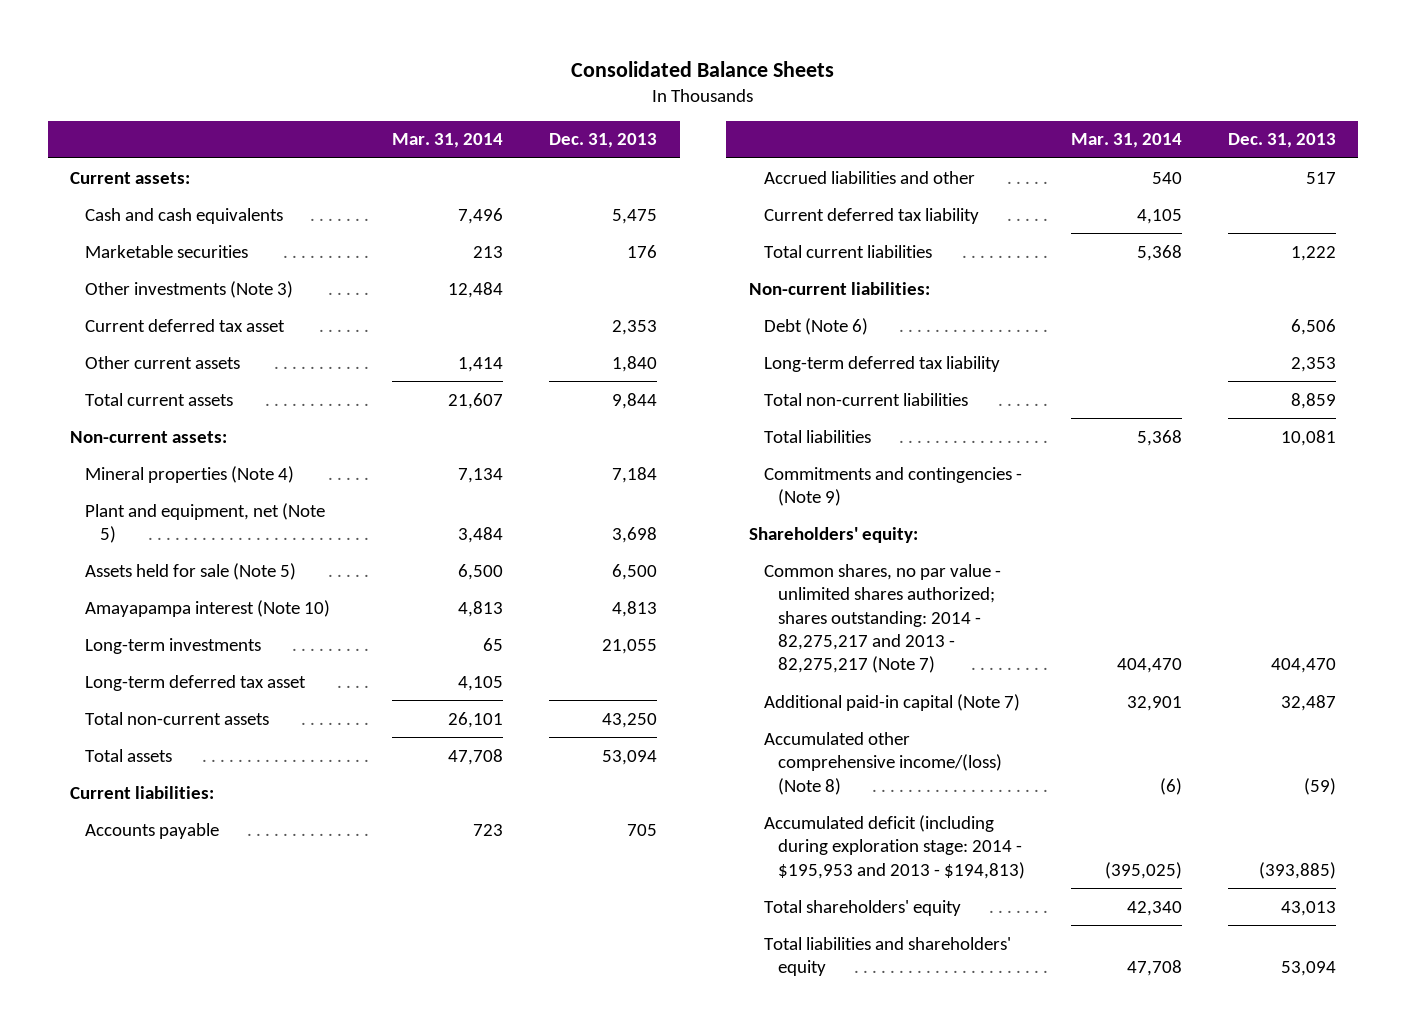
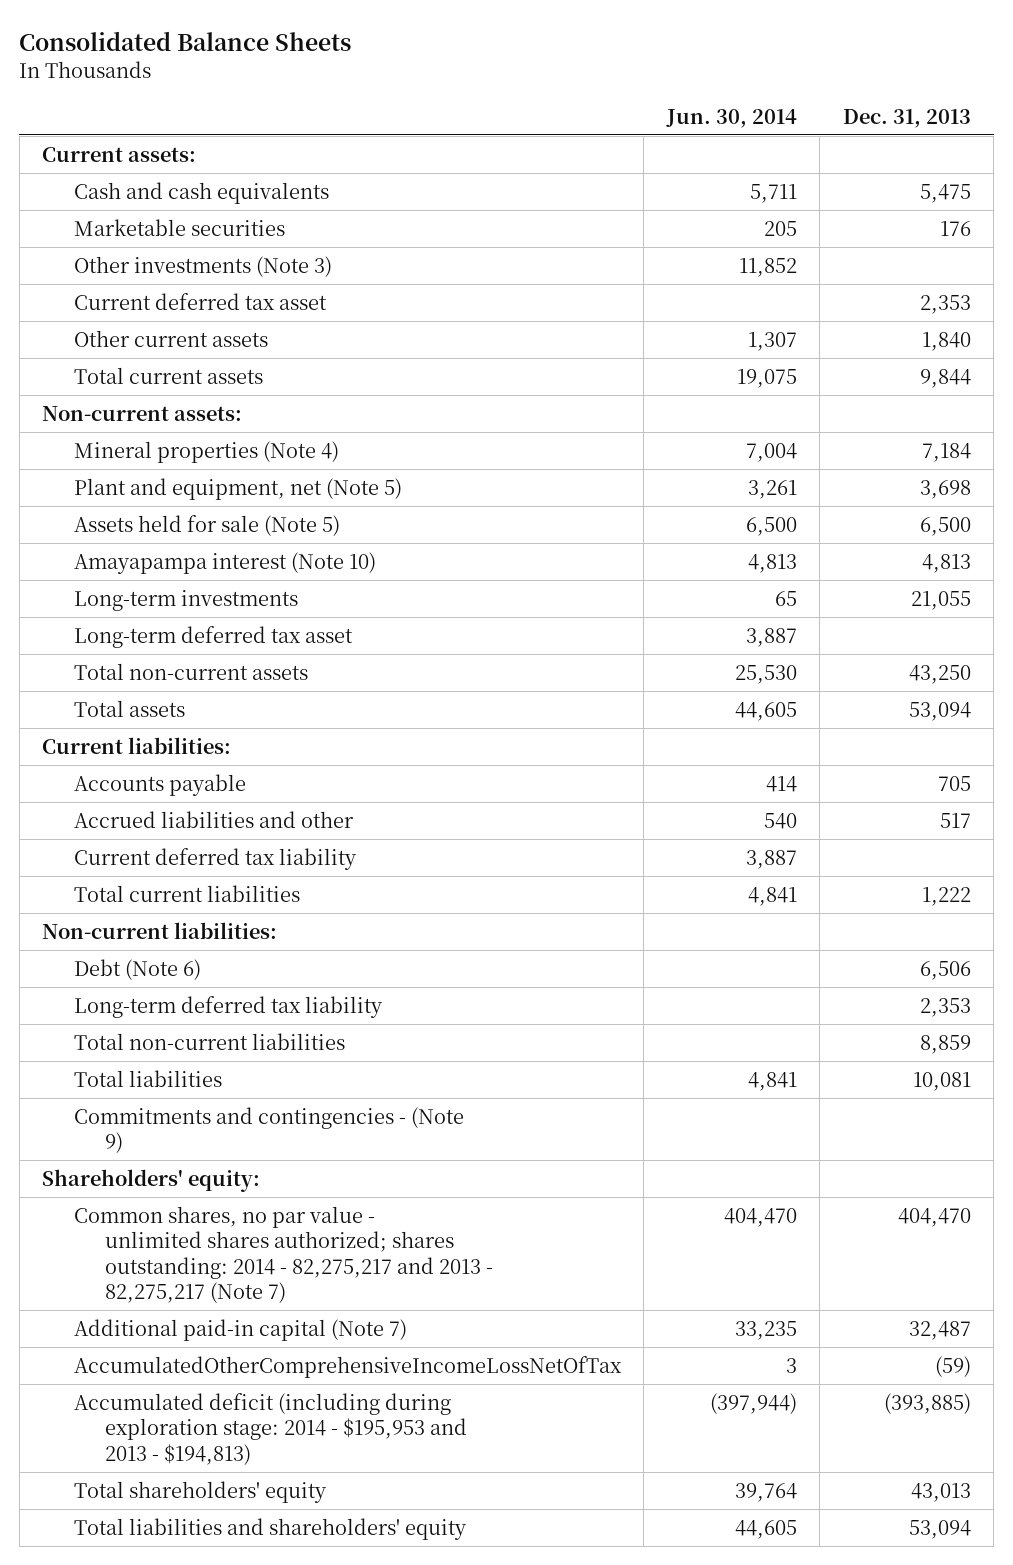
- | Mar. 31, 2014 | Dec. 31, 2013
+ | Jun. 30, 2014 | Dec. 31, 2013
- Accumulated other comprehensive income/(loss) (Note 8) | (6) | (59)
+ AccumulatedOtherComprehensiveIncomeLossNetOfTax | 3 | (59)

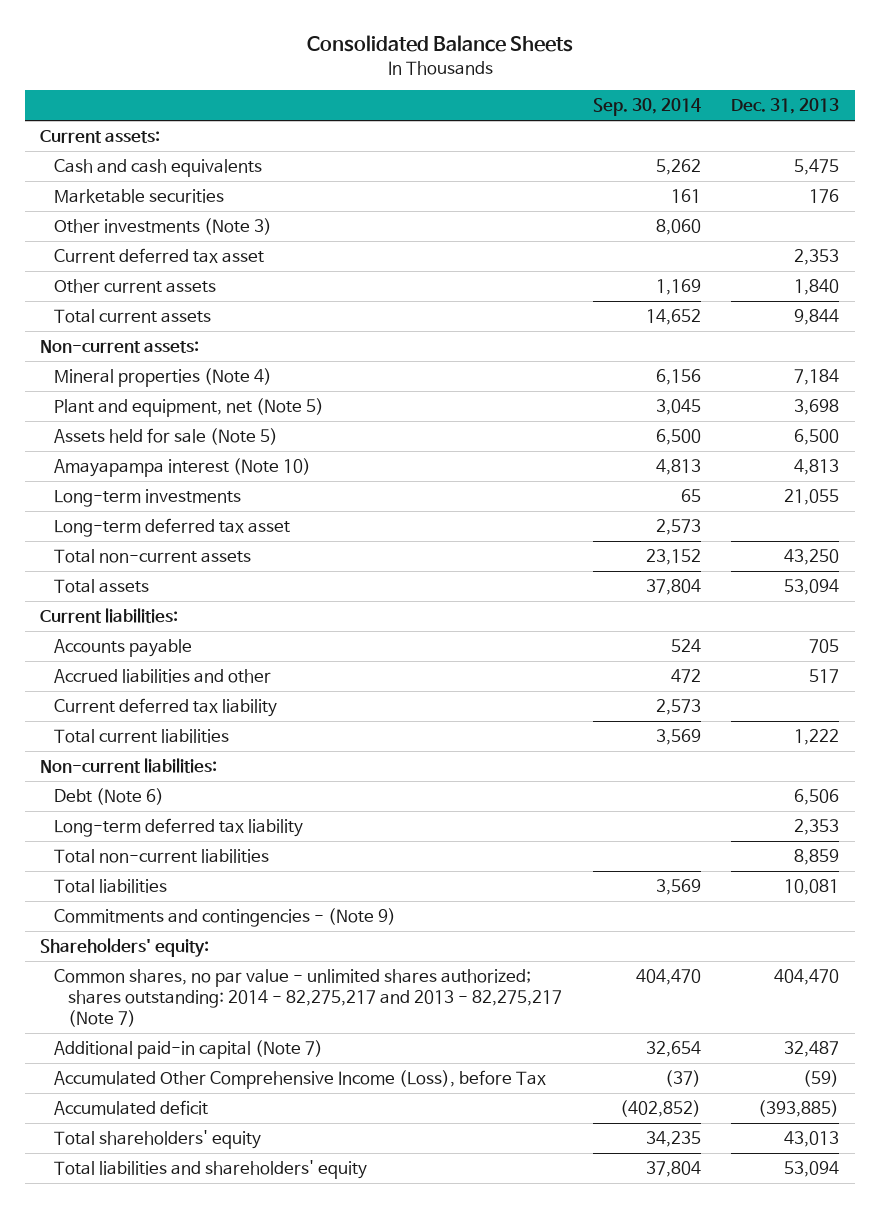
- | Jun. 30, 2014 | Dec. 31, 2013
+ | Sep. 30, 2014 | Dec. 31, 2013
- AccumulatedOtherComprehensiveIncomeLossNetOfTax | 3 | (59)
- Accumulated deficit (including during exploration stage: 2014 - $195,953 and 2013 - $194,813) | (397,944) | (393,885)
+ Accumulated Other Comprehensive Income (Loss), before Tax | (37) | (59)
+ Accumulated deficit | (402,852) | (393,885)

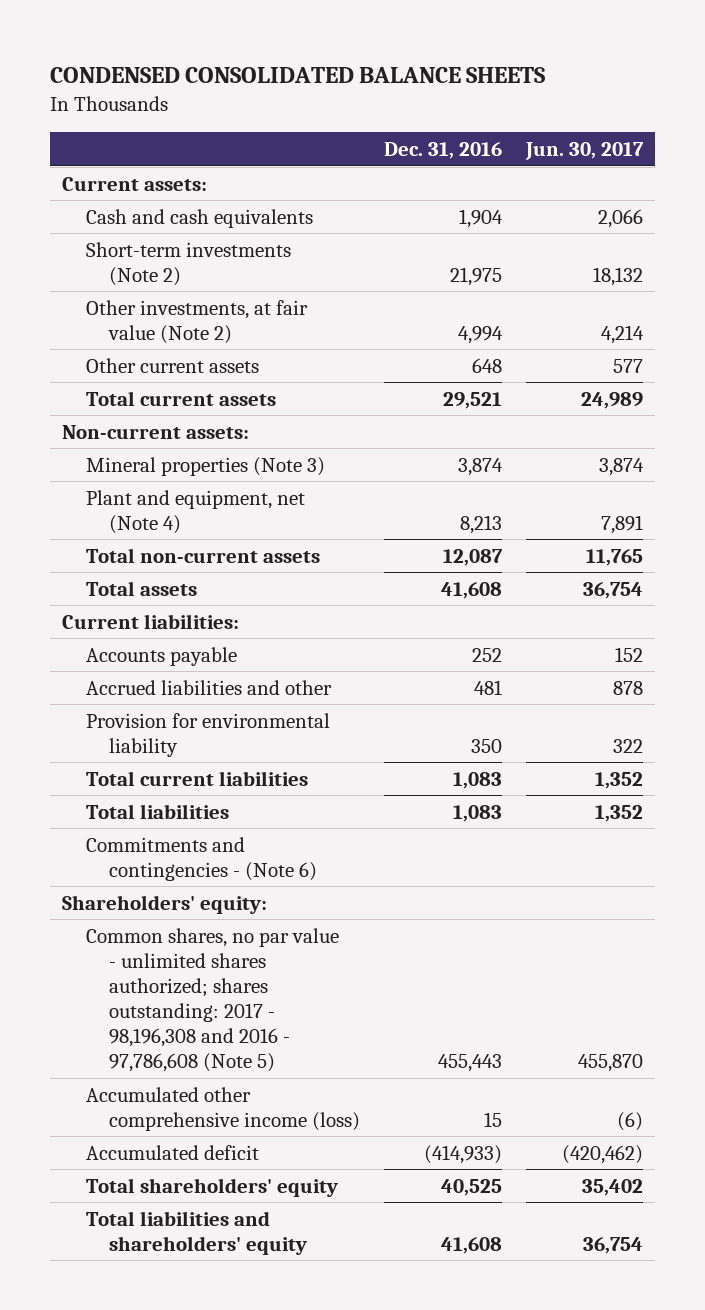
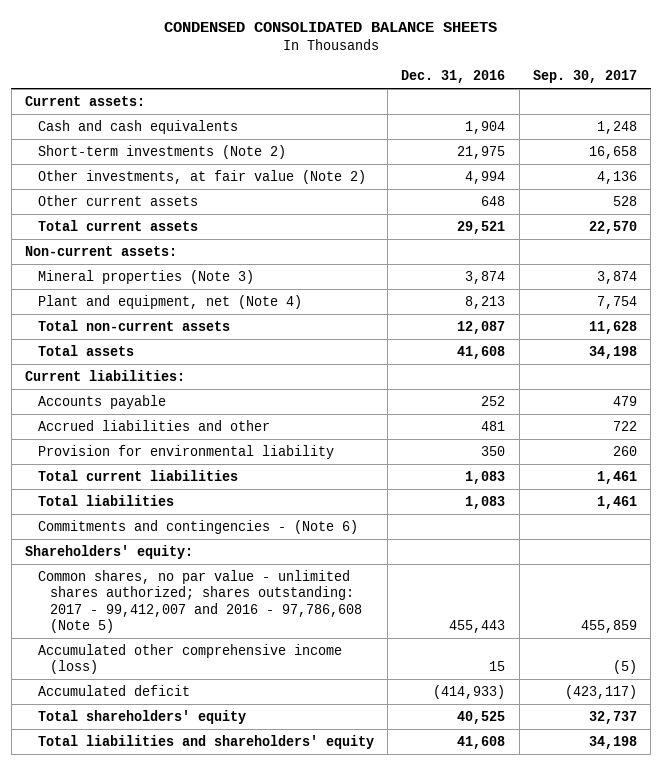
- | Dec. 31, 2016 | Jun. 30, 2017
+ | Dec. 31, 2016 | Sep. 30, 2017
- Common shares, no par value - unlimited shares authorized; shares outstanding: 2017 - 98,196,308 and 2016 - 97,786,608 (Note 5) | 455,443 | 455,870
+ Common shares, no par value - unlimited shares authorized; shares outstanding: 2017 - 99,412,007 and 2016 - 97,786,608 (Note 5) | 455,443 | 455,859

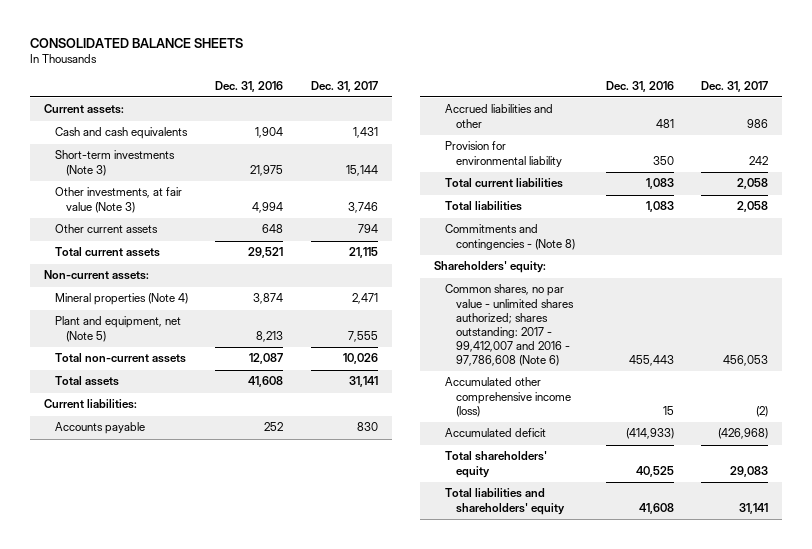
- CONDENSED CONSOLIDATED BALANCE SHEETS
+ CONSOLIDATED BALANCE SHEETS
- | Dec. 31, 2016 | Sep. 30, 2017
+ | Dec. 31, 2016 | Dec. 31, 2017
- Short-term investments (Note 2) | 21,975 | 16,658
- Other investments, at fair value (Note 2) | 4,994 | 4,136
+ Short-term investments (Note 3) | 21,975 | 15,144
+ Other investments, at fair value (Note 3) | 4,994 | 3,746
- Mineral properties (Note 3) | 3,874 | 3,874
- Plant and equipment, net (Note 4) | 8,213 | 7,754
+ Mineral properties (Note 4) | 3,874 | 2,471
+ Plant and equipment, net (Note 5) | 8,213 | 7,555
- Commitments and contingencies - (Note 6)
+ Commitments and contingencies - (Note 8)
- Common shares, no par value - unlimited shares authorized; shares outstanding: 2017 - 99,412,007 and 2016 - 97,786,608 (Note 5) | 455,443 | 455,859
+ Common shares, no par value - unlimited shares authorized; shares outstanding: 2017 - 99,412,007 and 2016 - 97,786,608 (Note 6) | 455,443 | 456,053

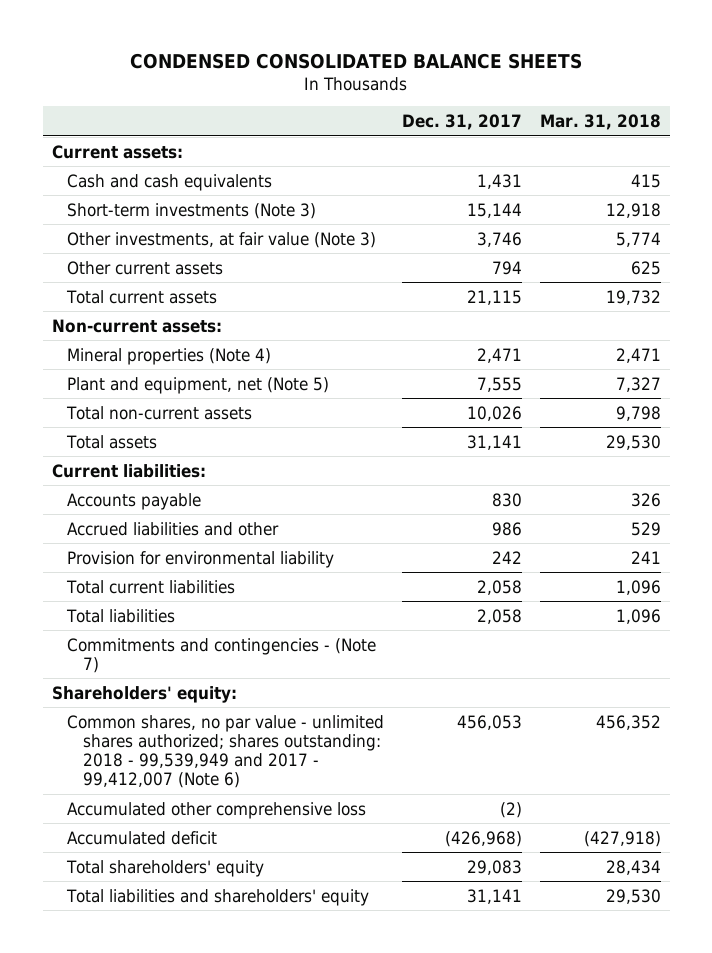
- CONSOLIDATED BALANCE SHEETS
+ CONDENSED CONSOLIDATED BALANCE SHEETS
- | Dec. 31, 2016 | Dec. 31, 2017
+ | Dec. 31, 2017 | Mar. 31, 2018
- Commitments and contingencies - (Note 8)
+ Commitments and contingencies - (Note 7)
- Common shares, no par value - unlimited shares authorized; shares outstanding: 2017 - 99,412,007 and 2016 - 97,786,608 (Note 6) | 455,443 | 456,053
- Accumulated other comprehensive income (loss) | 15 | (2)
+ Common shares, no par value - unlimited shares authorized; shares outstanding: 2018 - 99,539,949 and 2017 - 99,412,007 (Note 6) | 456,053 | 456,352
+ Accumulated other comprehensive loss | (2) |

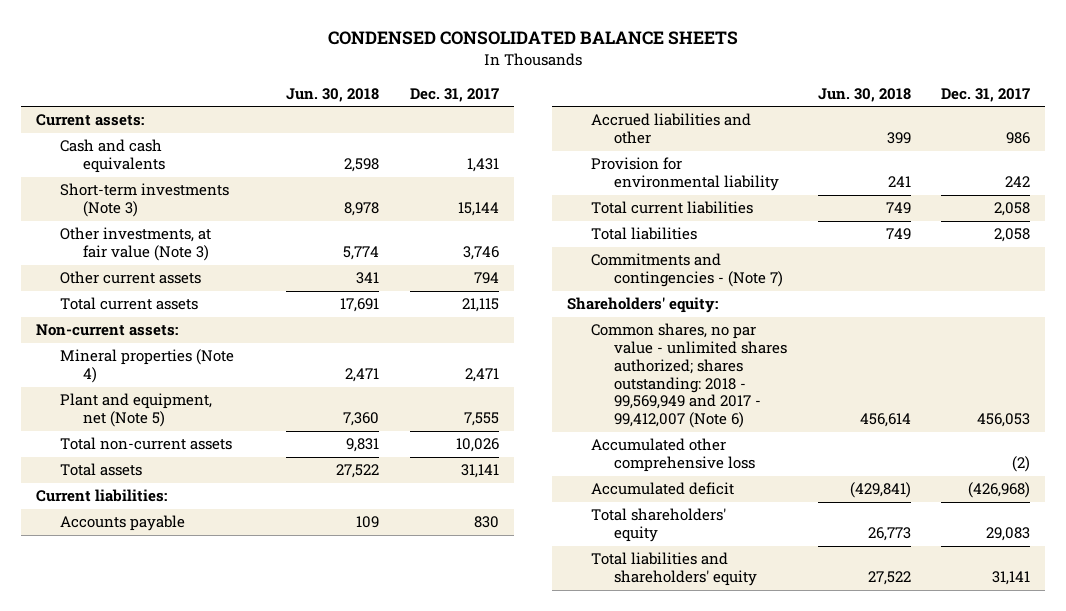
- | Dec. 31, 2017 | Mar. 31, 2018
+ | Jun. 30, 2018 | Dec. 31, 2017
- Common shares, no par value - unlimited shares authorized; shares outstanding: 2018 - 99,539,949 and 2017 - 99,412,007 (Note 6) | 456,053 | 456,352
+ Common shares, no par value - unlimited shares authorized; shares outstanding: 2018 - 99,569,949 and 2017 - 99,412,007 (Note 6) | 456,614 | 456,053

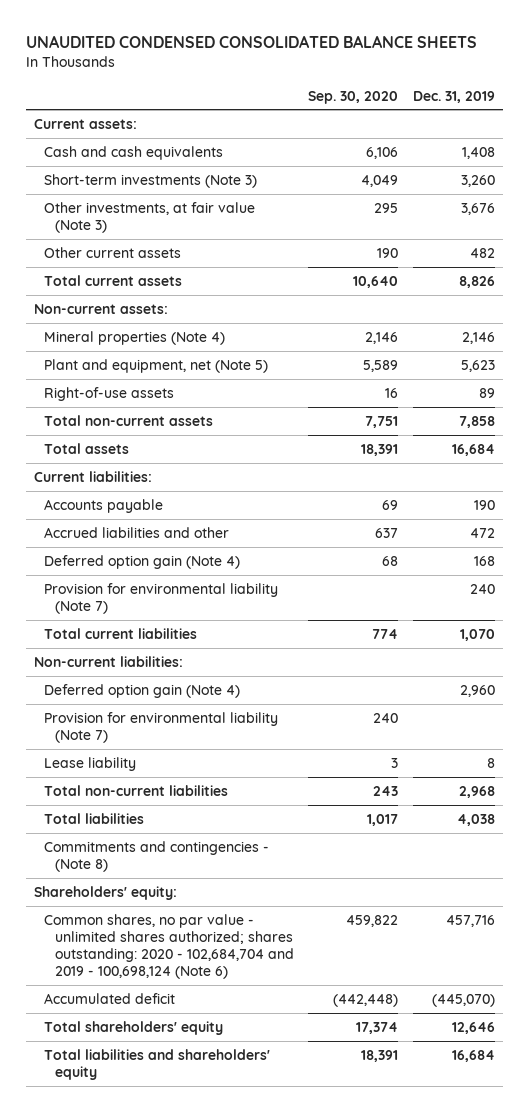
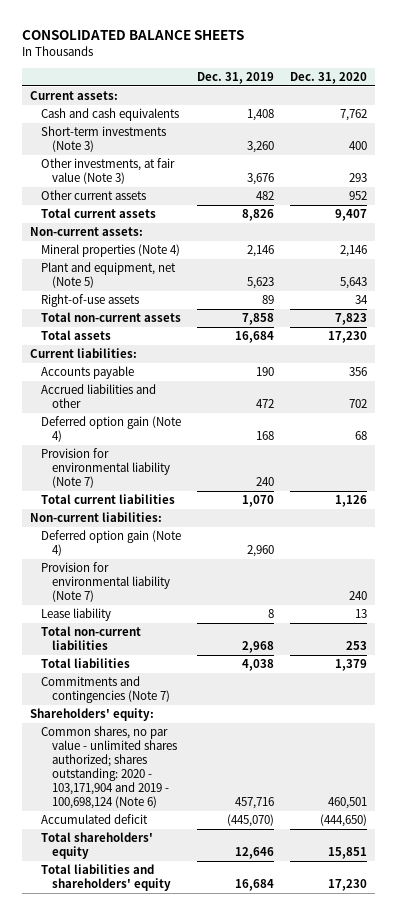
- UNAUDITED CONDENSED CONSOLIDATED BALANCE SHEETS
+ CONSOLIDATED BALANCE SHEETS
- | Sep. 30, 2020 | Dec. 31, 2019
+ | Dec. 31, 2019 | Dec. 31, 2020
- Commitments and contingencies - (Note 8)
+ Commitments and contingencies (Note 7)
- Common shares, no par value - unlimited shares authorized; shares outstanding: 2020 - 102,684,704 and 2019 - 100,698,124 (Note 6) | 459,822 | 457,716
+ Common shares, no par value - unlimited shares authorized; shares outstanding: 2020 - 103,171,904 and 2019 - 100,698,124 (Note 6) | 457,716 | 460,501

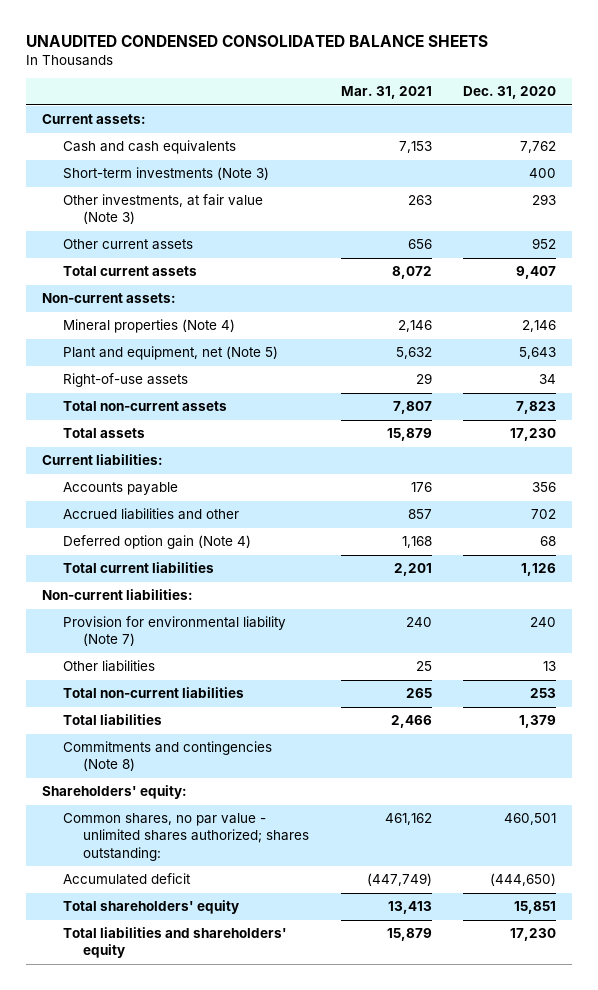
- CONSOLIDATED BALANCE SHEETS
+ UNAUDITED CONDENSED CONSOLIDATED BALANCE SHEETS
- | Dec. 31, 2019 | Dec. 31, 2020
+ | Mar. 31, 2021 | Dec. 31, 2020
- Provision for environmental liability (Note 7) | 240 |
- Deferred option gain (Note 4) | 2,960 |
- Lease liability | 8 | 13
+ Other liabilities | 25 | 13
- Commitments and contingencies (Note 7)
+ Commitments and contingencies (Note 8)
- Common shares, no par value - unlimited shares authorized; shares outstanding: 2020 - 103,171,904 and 2019 - 100,698,124 (Note 6) | 457,716 | 460,501
+ Common shares, no par value - unlimited shares authorized; shares outstanding: | 461,162 | 460,501

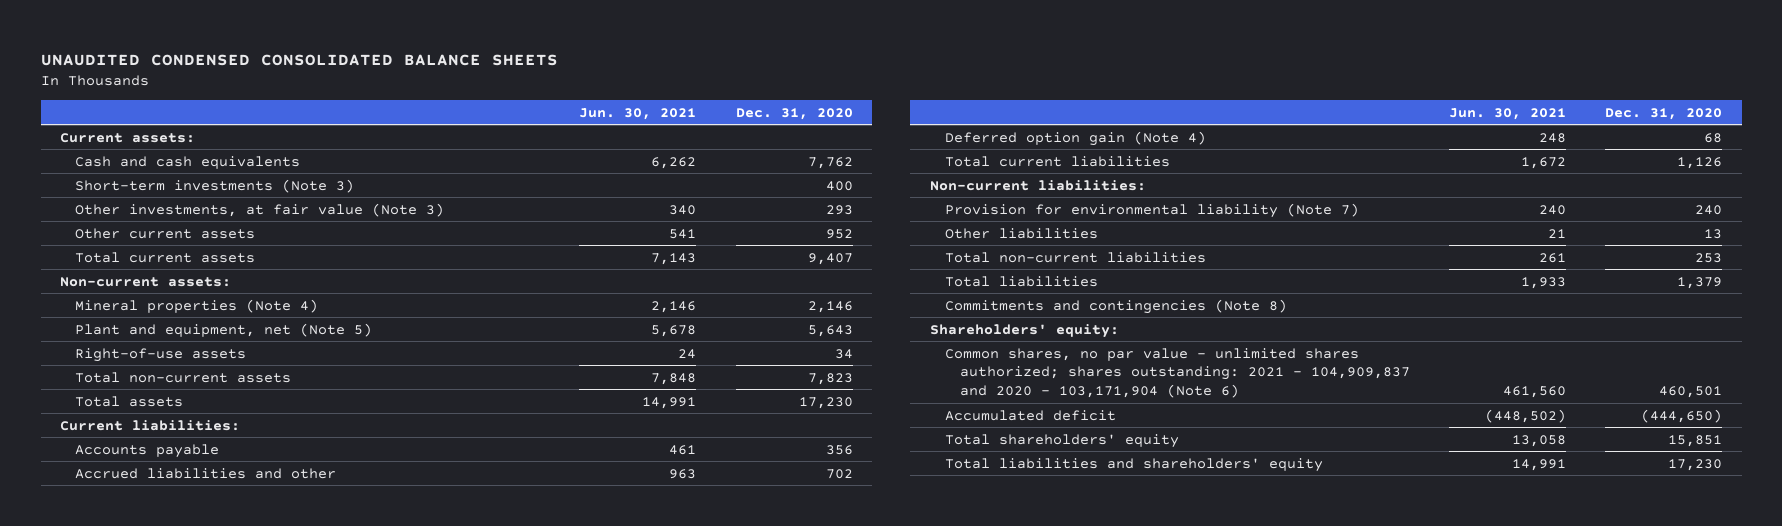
- | Mar. 31, 2021 | Dec. 31, 2020
+ | Jun. 30, 2021 | Dec. 31, 2020
- Common shares, no par value - unlimited shares authorized; shares outstanding: | 461,162 | 460,501
+ Common shares, no par value - unlimited shares authorized; shares outstanding: 2021 - 104,909,837 and 2020 - 103,171,904 (Note 6) | 461,560 | 460,501

